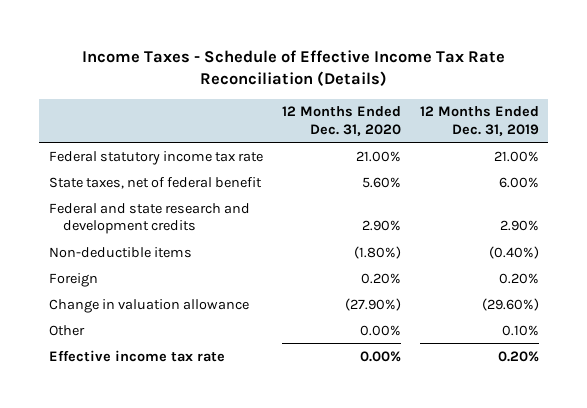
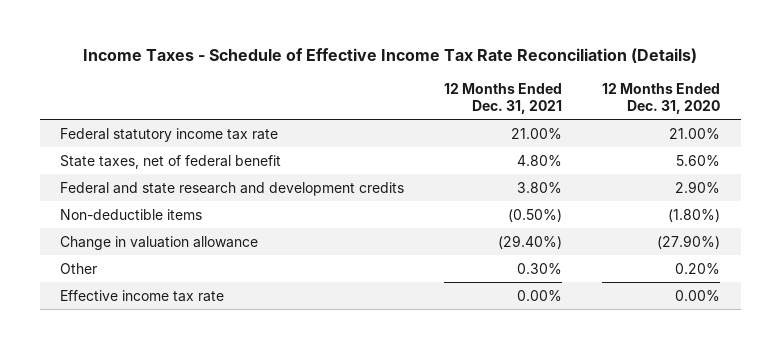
- | 12 Months Ended Dec. 31, 2020 | 12 Months Ended Dec. 31, 2019
+ | 12 Months Ended Dec. 31, 2021 | 12 Months Ended Dec. 31, 2020
- Foreign | 0.20% | 0.20%
- Other | 0.00% | 0.10%
+ Other | 0.30% | 0.20%

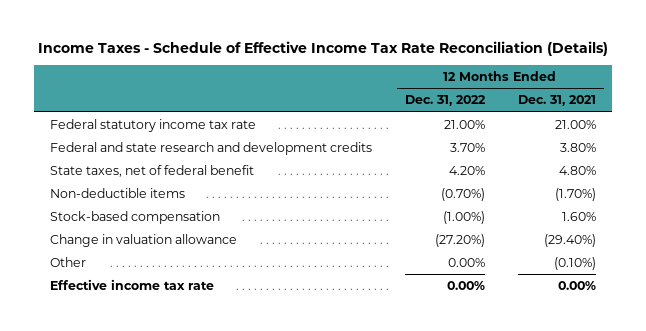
- | 12 Months Ended Dec. 31, 2021 | 12 Months Ended Dec. 31, 2020
+ | 12 Months Ended Dec. 31, 2022 | 12 Months Ended Dec. 31, 2021
- Non-deductible items | (0.50%) | (1.80%)
moved down: State taxes, net of federal benefit | 4.20% | 4.80%
+ Non-deductible items | (0.70%) | (1.70%)
+ Stock-based compensation | (1.00%) | 1.60%
- Other | 0.30% | 0.20%
+ Other | 0.00% | (0.10%)

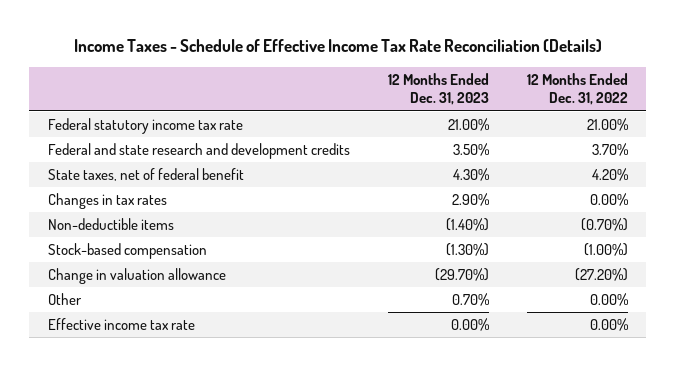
- | 12 Months Ended Dec. 31, 2022 | 12 Months Ended Dec. 31, 2021
+ | 12 Months Ended Dec. 31, 2023 | 12 Months Ended Dec. 31, 2022
+ Changes in tax rates | 2.90% | 0.00%

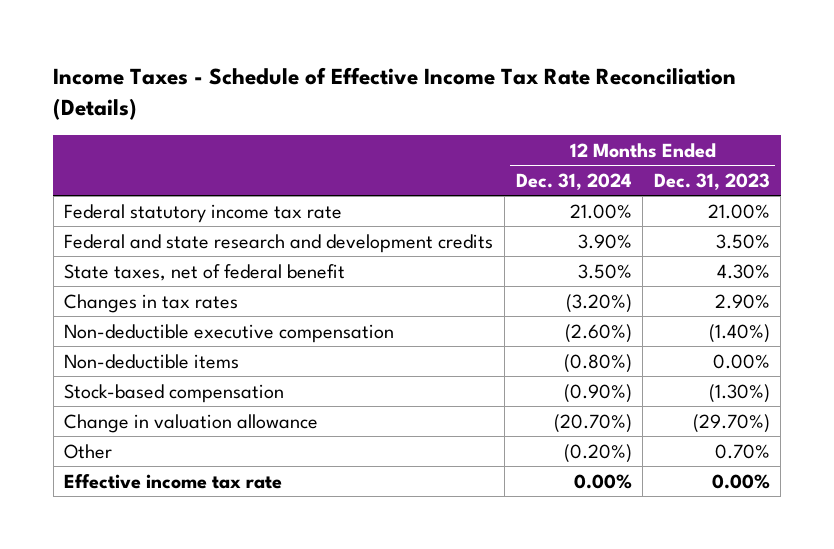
- | 12 Months Ended Dec. 31, 2023 | 12 Months Ended Dec. 31, 2022
+ | 12 Months Ended Dec. 31, 2024 | 12 Months Ended Dec. 31, 2023
- Non-deductible items | (1.40%) | (0.70%)
+ Non-deductible executive compensation | (2.60%) | (1.40%)
+ Non-deductible items | (0.80%) | 0.00%

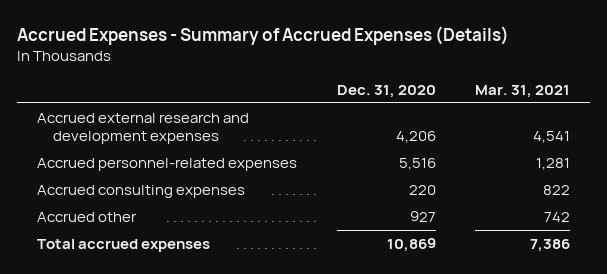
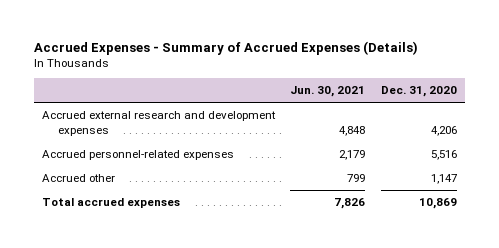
- | Dec. 31, 2020 | Mar. 31, 2021
+ | Jun. 30, 2021 | Dec. 31, 2020
- Accrued consulting expenses | 220 | 822
- Accrued other | 927 | 742
+ Accrued other | 799 | 1,147

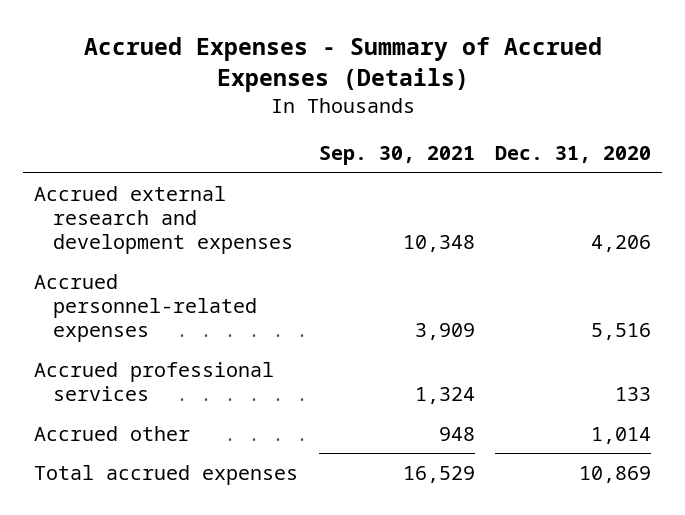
- | Jun. 30, 2021 | Dec. 31, 2020
+ | Sep. 30, 2021 | Dec. 31, 2020
- Accrued other | 799 | 1,147
+ Accrued professional services | 1,324 | 133
+ Accrued other | 948 | 1,014

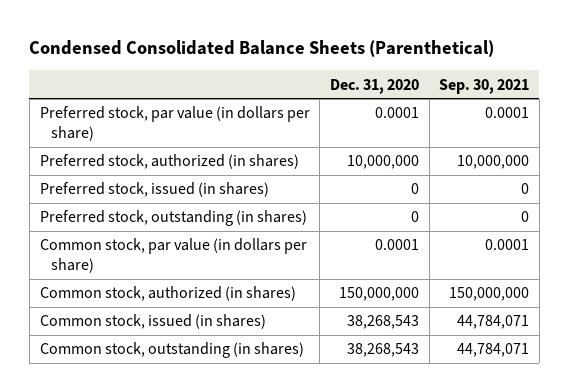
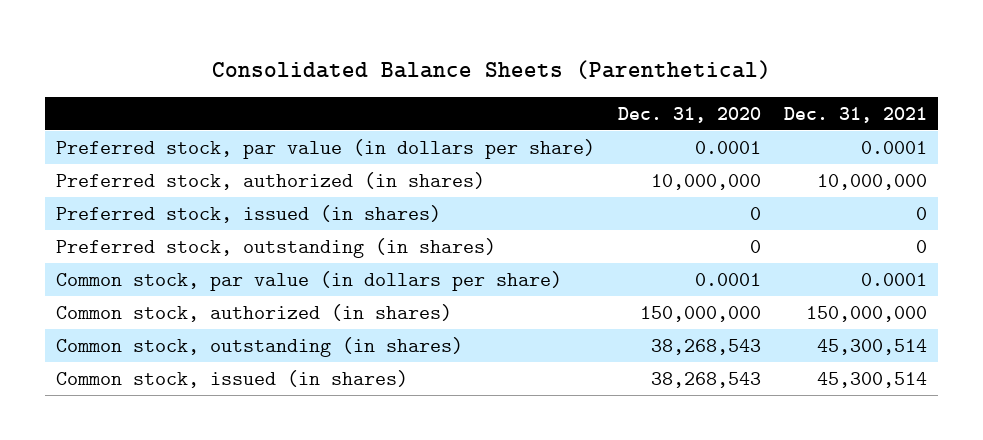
- Condensed Consolidated Balance Sheets (Parenthetical)
+ Consolidated Balance Sheets (Parenthetical)
- | Dec. 31, 2020 | Sep. 30, 2021
+ | Dec. 31, 2020 | Dec. 31, 2021
moved down: Common stock, issued (in shares) | 38,268,543 | 45,300,514

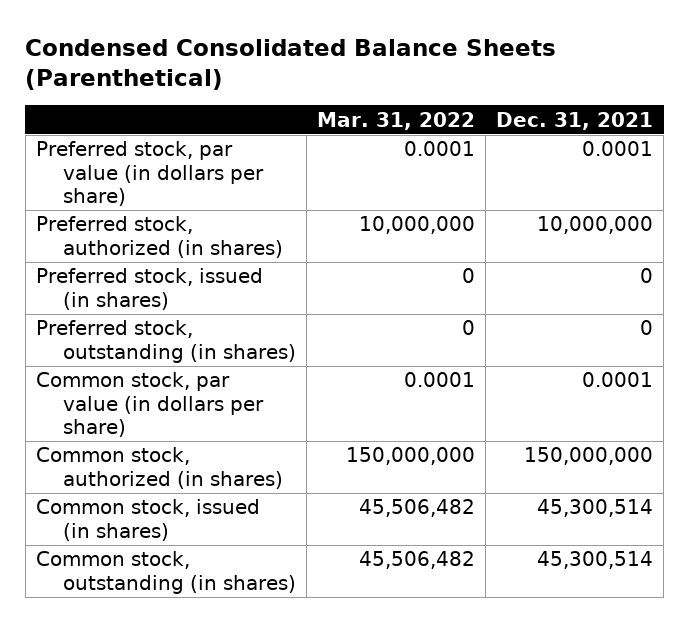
- Consolidated Balance Sheets (Parenthetical)
+ Condensed Consolidated Balance Sheets (Parenthetical)
- | Dec. 31, 2020 | Dec. 31, 2021
+ | Mar. 31, 2022 | Dec. 31, 2021
moved down: Common stock, outstanding (in shares) | 45,506,482 | 45,300,514

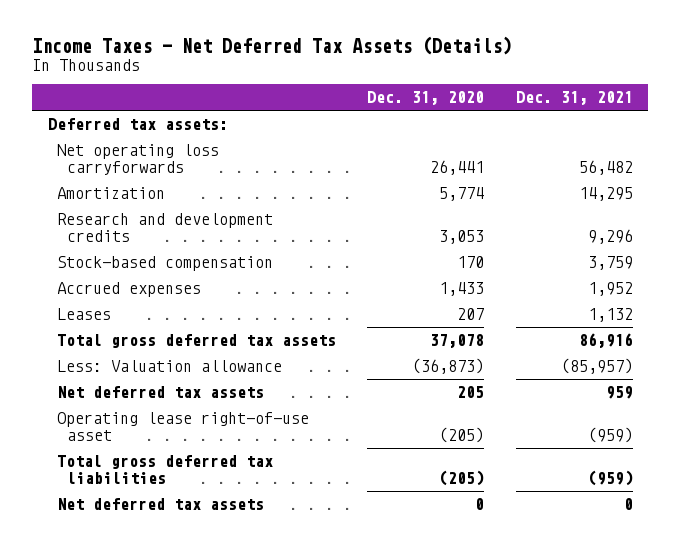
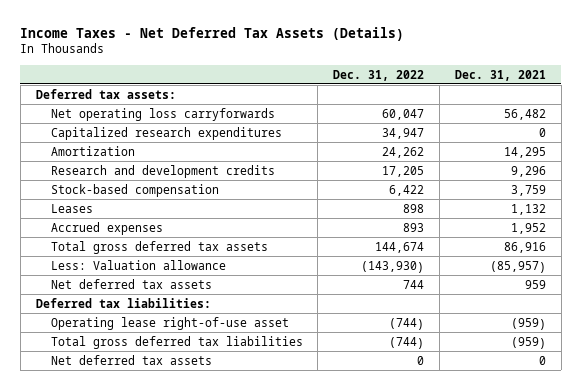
- | Dec. 31, 2020 | Dec. 31, 2021
+ | Dec. 31, 2022 | Dec. 31, 2021
+ Capitalized research expenditures | 34,947 | 0
moved down: Accrued expenses | 893 | 1,952
+ Deferred tax liabilities:

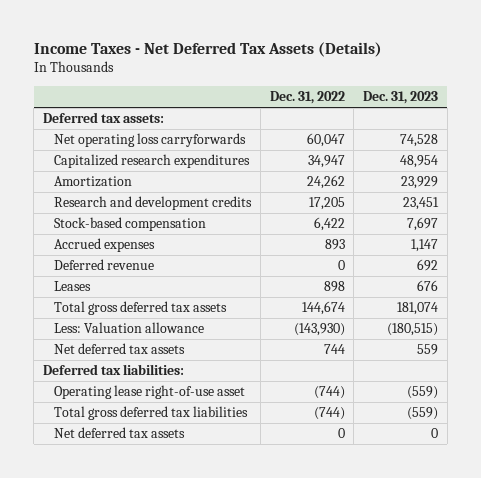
- | Dec. 31, 2022 | Dec. 31, 2021
+ | Dec. 31, 2022 | Dec. 31, 2023
+ Deferred revenue | 0 | 692
moved down: Leases | 898 | 676

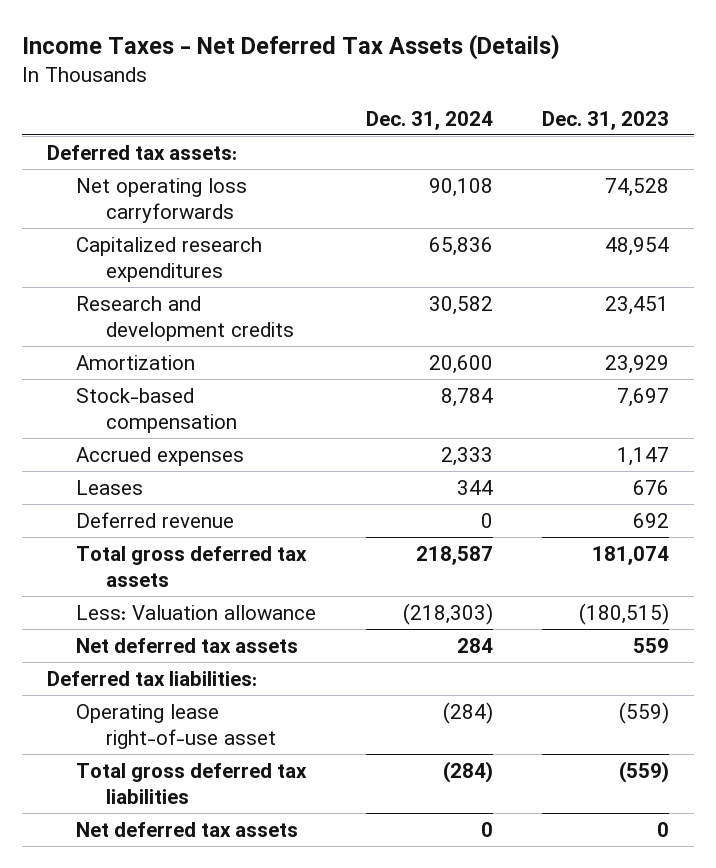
- | Dec. 31, 2022 | Dec. 31, 2023
+ | Dec. 31, 2024 | Dec. 31, 2023
moved down: Amortization | 20,600 | 23,929
moved down: Deferred revenue | 0 | 692

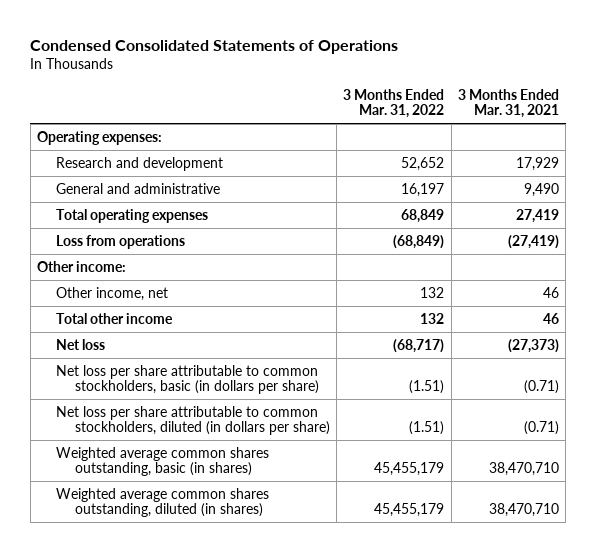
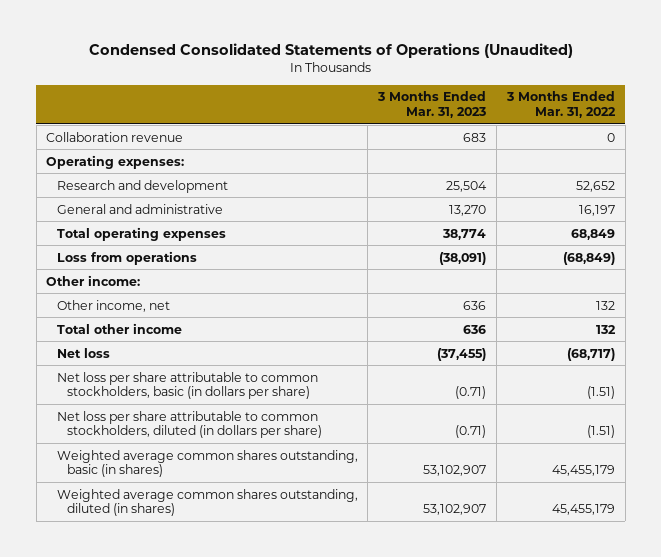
- Condensed Consolidated Statements of Operations
+ Condensed Consolidated Statements of Operations (Unaudited)
- | 3 Months Ended Mar. 31, 2022 | 3 Months Ended Mar. 31, 2021
+ | 3 Months Ended Mar. 31, 2023 | 3 Months Ended Mar. 31, 2022
+ Collaboration revenue | 683 | 0

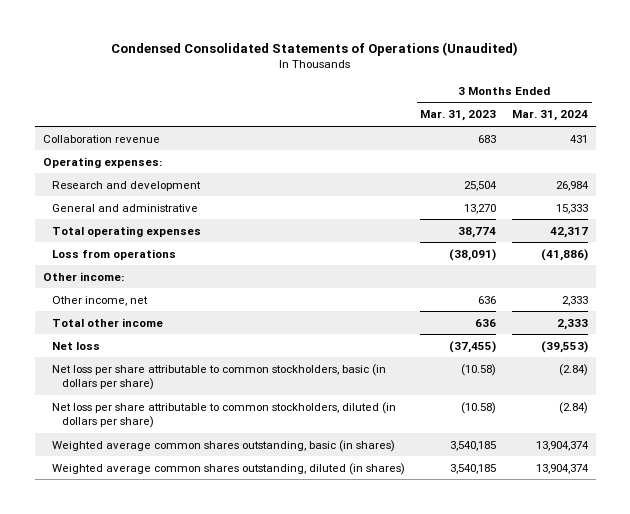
- | 3 Months Ended Mar. 31, 2023 | 3 Months Ended Mar. 31, 2022
+ | 3 Months Ended Mar. 31, 2023 | 3 Months Ended Mar. 31, 2024
- Net loss per share attributable to common stockholders, basic (in dollars per share) | (0.71) | (1.51)
- Net loss per share attributable to common stockholders, diluted (in dollars per share) | (0.71) | (1.51)
- Weighted average common shares outstanding, basic (in shares) | 53,102,907 | 45,455,179
- Weighted average common shares outstanding, diluted (in shares) | 53,102,907 | 45,455,179
+ Net loss per share attributable to common stockholders, basic (in dollars per share) | (10.58) | (2.84)
+ Net loss per share attributable to common stockholders, diluted (in dollars per share) | (10.58) | (2.84)
+ Weighted average common shares outstanding, basic (in shares) | 3,540,185 | 13,904,374
+ Weighted average common shares outstanding, diluted (in shares) | 3,540,185 | 13,904,374

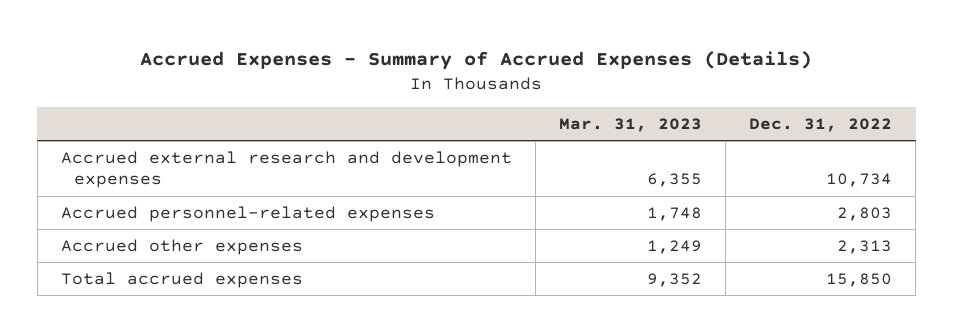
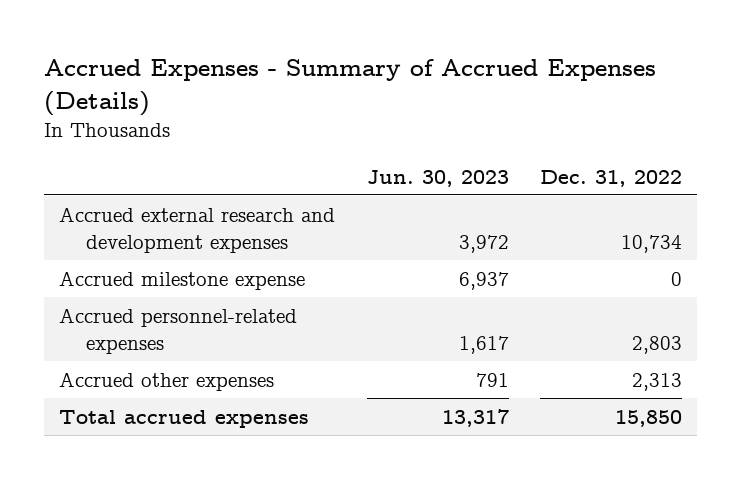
- | Mar. 31, 2023 | Dec. 31, 2022
+ | Jun. 30, 2023 | Dec. 31, 2022
+ Accrued milestone expense | 6,937 | 0

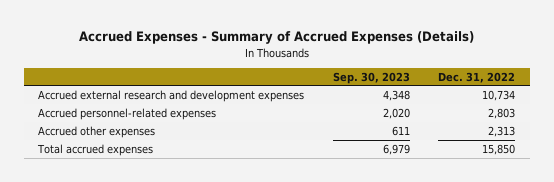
- | Jun. 30, 2023 | Dec. 31, 2022
+ | Sep. 30, 2023 | Dec. 31, 2022
- Accrued milestone expense | 6,937 | 0

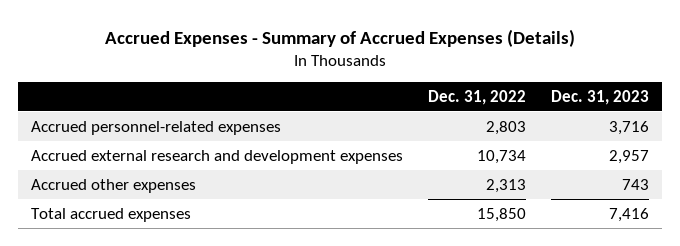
- | Sep. 30, 2023 | Dec. 31, 2022
+ | Dec. 31, 2022 | Dec. 31, 2023
moved down: Accrued external research and development expenses | 10,734 | 2,957

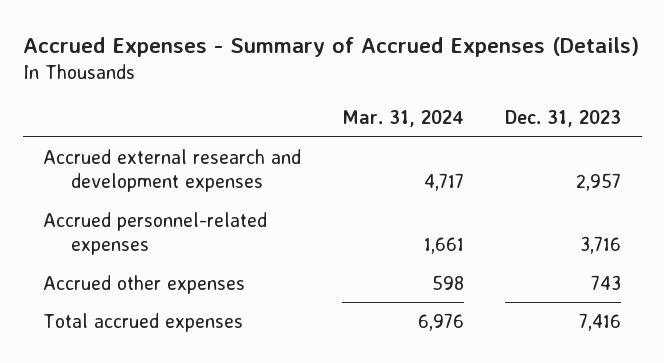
- | Dec. 31, 2022 | Dec. 31, 2023
+ | Mar. 31, 2024 | Dec. 31, 2023
moved down: Accrued personnel-related expenses | 1,661 | 3,716

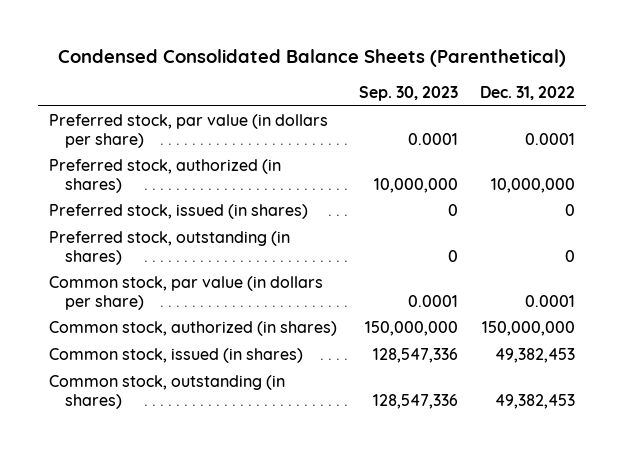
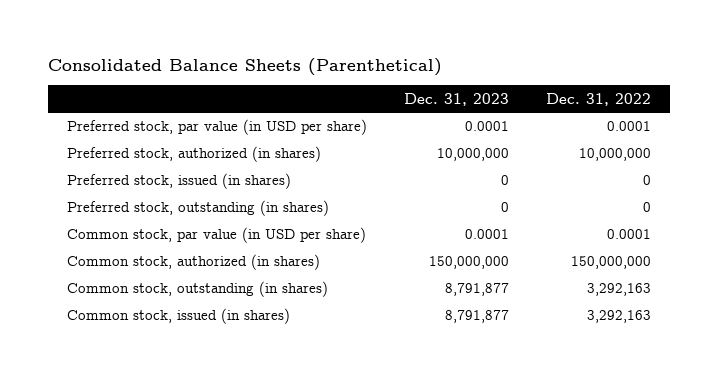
- Condensed Consolidated Balance Sheets (Parenthetical)
+ Consolidated Balance Sheets (Parenthetical)
- | Sep. 30, 2023 | Dec. 31, 2022
+ | Dec. 31, 2023 | Dec. 31, 2022
- Preferred stock, par value (in dollars per share) | 0.0001 | 0.0001
+ Preferred stock, par value (in USD per share) | 0.0001 | 0.0001
- Common stock, par value (in dollars per share) | 0.0001 | 0.0001
+ Common stock, par value (in USD per share) | 0.0001 | 0.0001
- Common stock, issued (in shares) | 128,547,336 | 49,382,453
- Common stock, outstanding (in shares) | 128,547,336 | 49,382,453
+ Common stock, outstanding (in shares) | 8,791,877 | 3,292,163
+ Common stock, issued (in shares) | 8,791,877 | 3,292,163

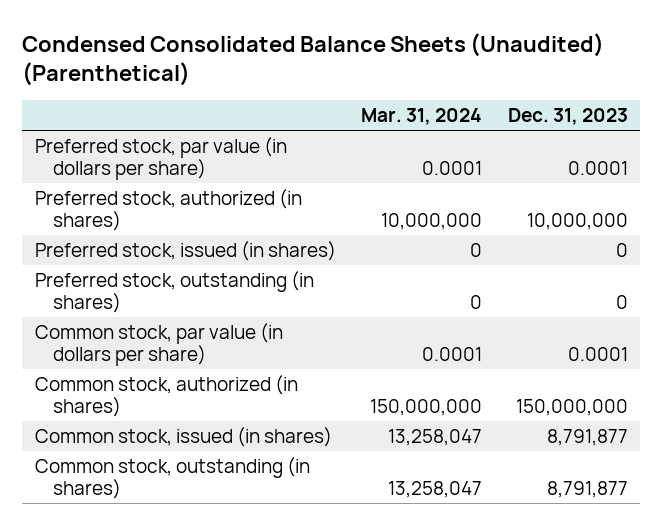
- Consolidated Balance Sheets (Parenthetical)
+ Condensed Consolidated Balance Sheets (Unaudited) (Parenthetical)
- | Dec. 31, 2023 | Dec. 31, 2022
+ | Mar. 31, 2024 | Dec. 31, 2023
- Preferred stock, par value (in USD per share) | 0.0001 | 0.0001
+ Preferred stock, par value (in dollars per share) | 0.0001 | 0.0001
- Common stock, par value (in USD per share) | 0.0001 | 0.0001
+ Common stock, par value (in dollars per share) | 0.0001 | 0.0001
moved down: Common stock, outstanding (in shares) | 13,258,047 | 8,791,877

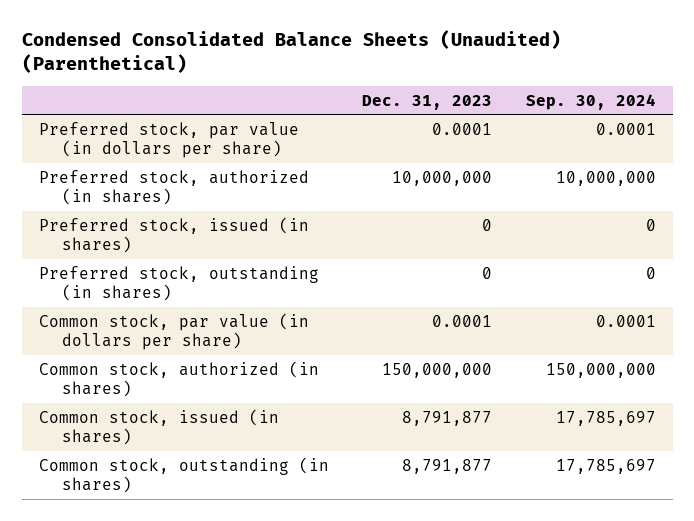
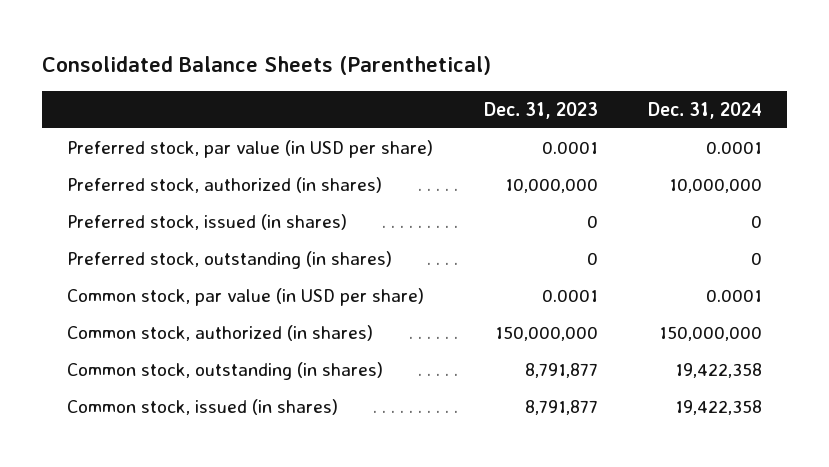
- Condensed Consolidated Balance Sheets (Unaudited) (Parenthetical)
+ Consolidated Balance Sheets (Parenthetical)
- | Dec. 31, 2023 | Sep. 30, 2024
+ | Dec. 31, 2023 | Dec. 31, 2024
- Preferred stock, par value (in dollars per share) | 0.0001 | 0.0001
+ Preferred stock, par value (in USD per share) | 0.0001 | 0.0001
- Common stock, par value (in dollars per share) | 0.0001 | 0.0001
+ Common stock, par value (in USD per share) | 0.0001 | 0.0001
moved down: Common stock, issued (in shares) | 8,791,877 | 19,422,358

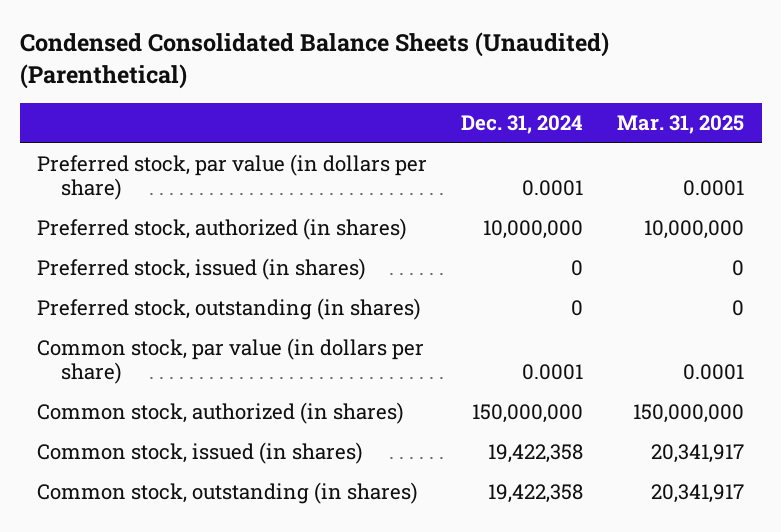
- Consolidated Balance Sheets (Parenthetical)
+ Condensed Consolidated Balance Sheets (Unaudited) (Parenthetical)
- | Dec. 31, 2023 | Dec. 31, 2024
+ | Dec. 31, 2024 | Mar. 31, 2025
- Preferred stock, par value (in USD per share) | 0.0001 | 0.0001
+ Preferred stock, par value (in dollars per share) | 0.0001 | 0.0001
- Common stock, par value (in USD per share) | 0.0001 | 0.0001
+ Common stock, par value (in dollars per share) | 0.0001 | 0.0001
moved down: Common stock, outstanding (in shares) | 19,422,358 | 20,341,917

